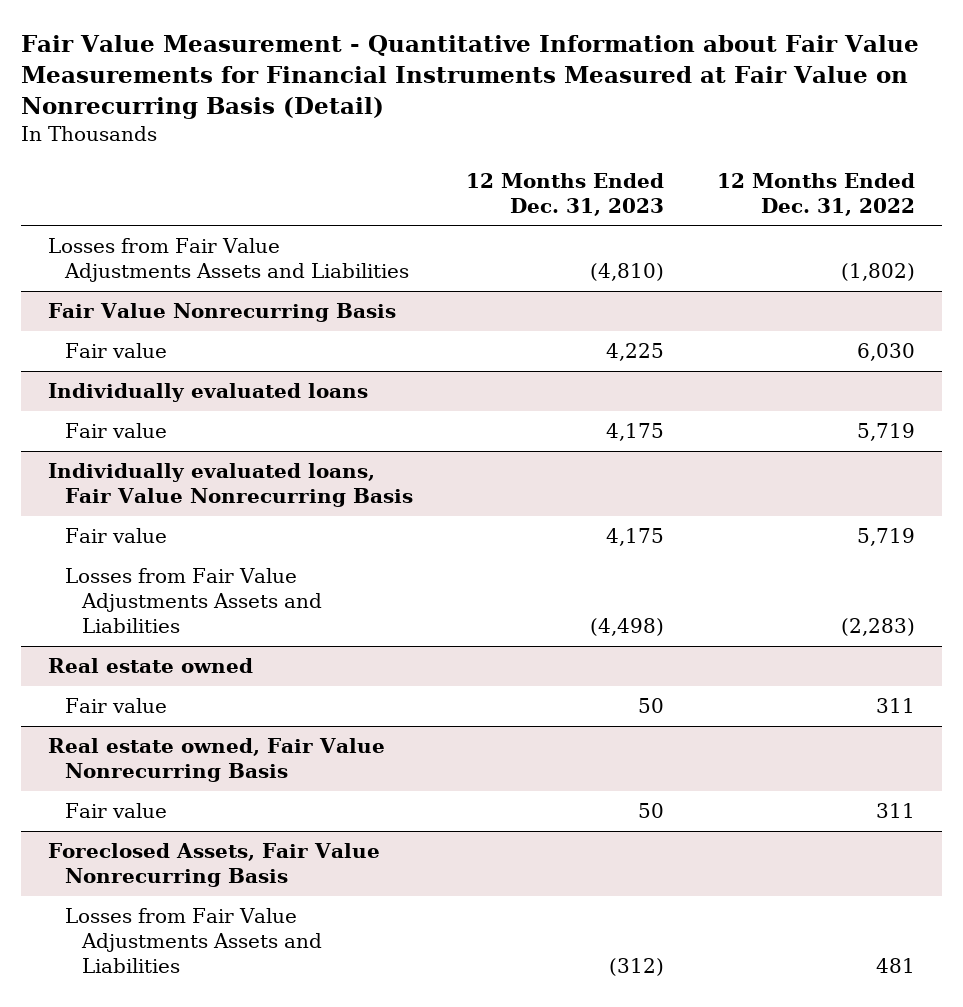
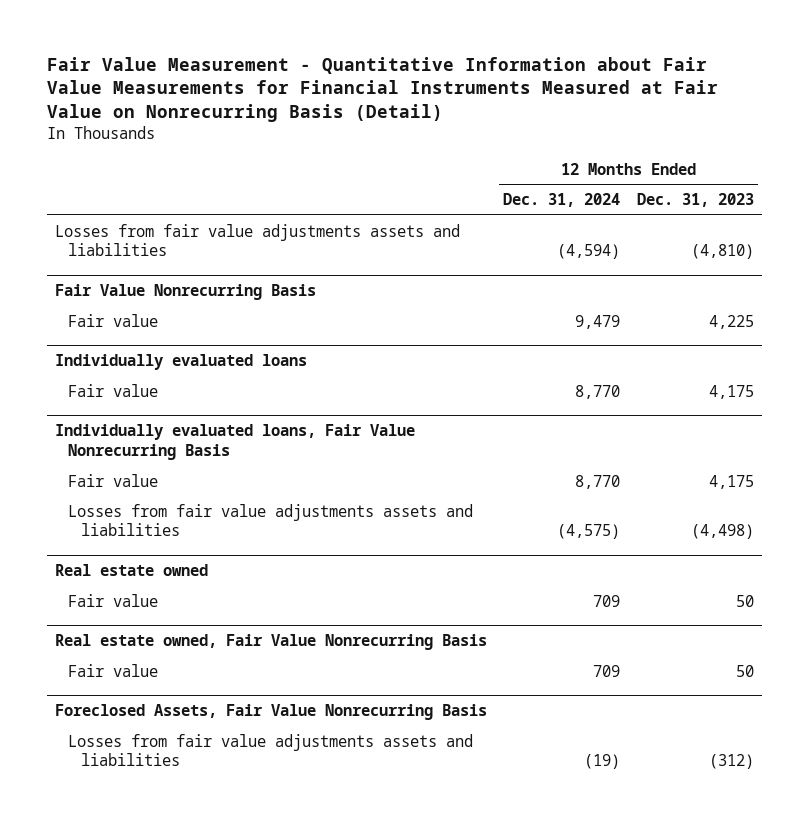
- | 12 Months Ended Dec. 31, 2023 | 12 Months Ended Dec. 31, 2022
+ | 12 Months Ended Dec. 31, 2024 | 12 Months Ended Dec. 31, 2023
- Losses from Fair Value Adjustments Assets and Liabilities | (4,810) | (1,802)
+ Losses from fair value adjustments assets and liabilities | (4,594) | (4,810)
@ Individually evaluated loans, Fair Value Nonrecurring Basis
- Losses from Fair Value Adjustments Assets and Liabilities | (4,498) | (2,283)
+ Losses from fair value adjustments assets and liabilities | (4,575) | (4,498)
@ Foreclosed Assets, Fair Value Nonrecurring Basis
- Losses from Fair Value Adjustments Assets and Liabilities | (312) | 481
+ Losses from fair value adjustments assets and liabilities | (19) | (312)

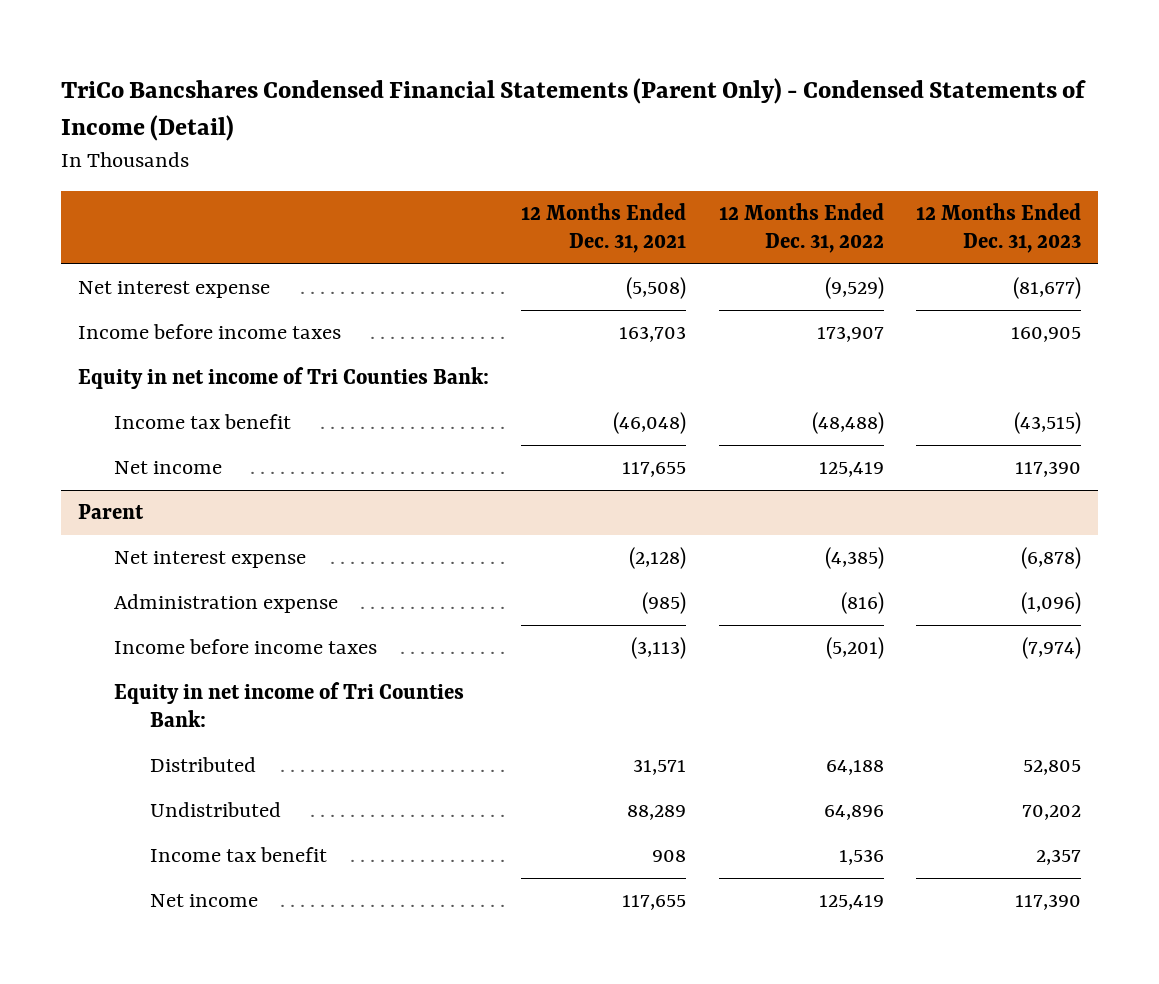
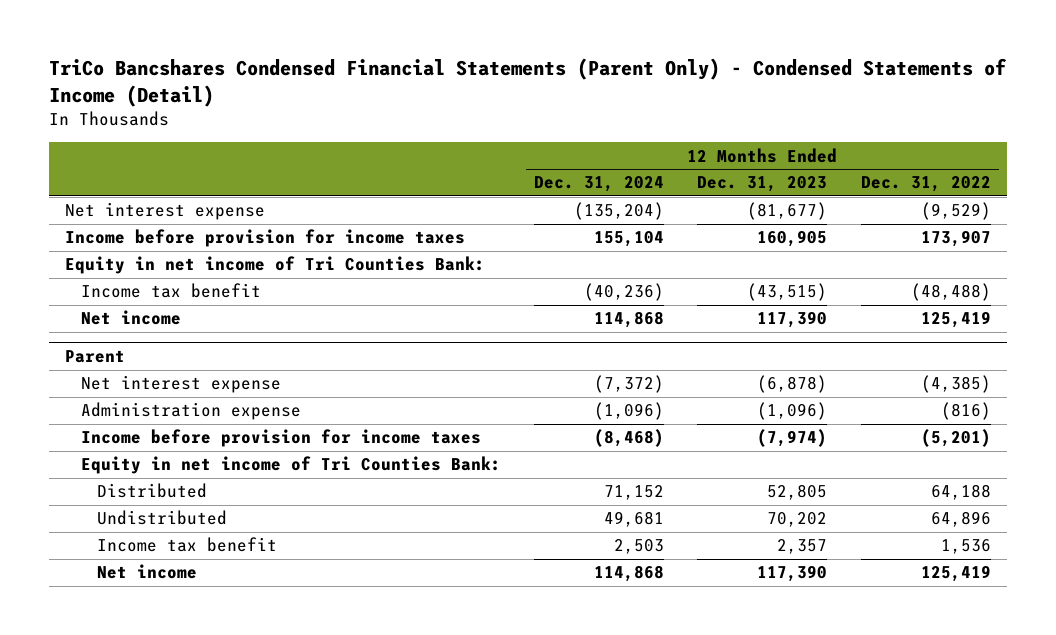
- | 12 Months Ended Dec. 31, 2021 | 12 Months Ended Dec. 31, 2022 | 12 Months Ended Dec. 31, 2023
+ | 12 Months Ended Dec. 31, 2024 | 12 Months Ended Dec. 31, 2023 | 12 Months Ended Dec. 31, 2022
- Income before income taxes | 163,703 | 173,907 | 160,905
+ Income before provision for income taxes | 155,104 | 160,905 | 173,907
@ Parent
- Income before income taxes | (3,113) | (5,201) | (7,974)
+ Income before provision for income taxes | (8,468) | (7,974) | (5,201)

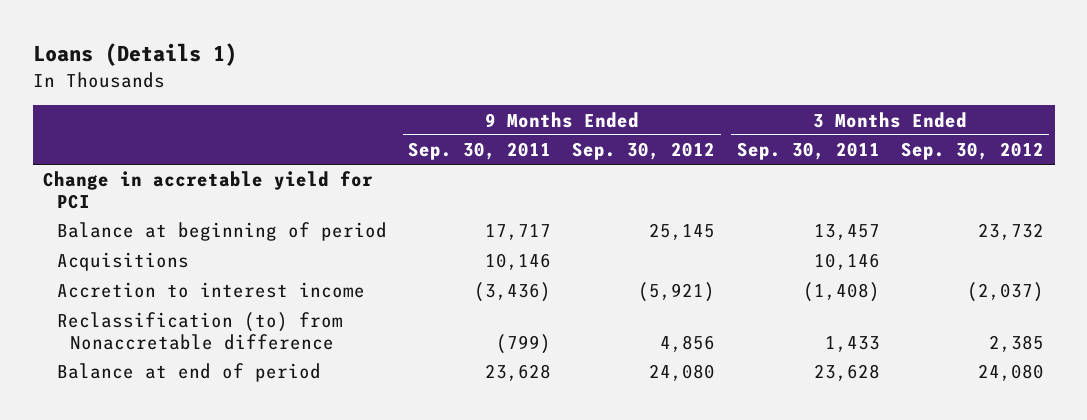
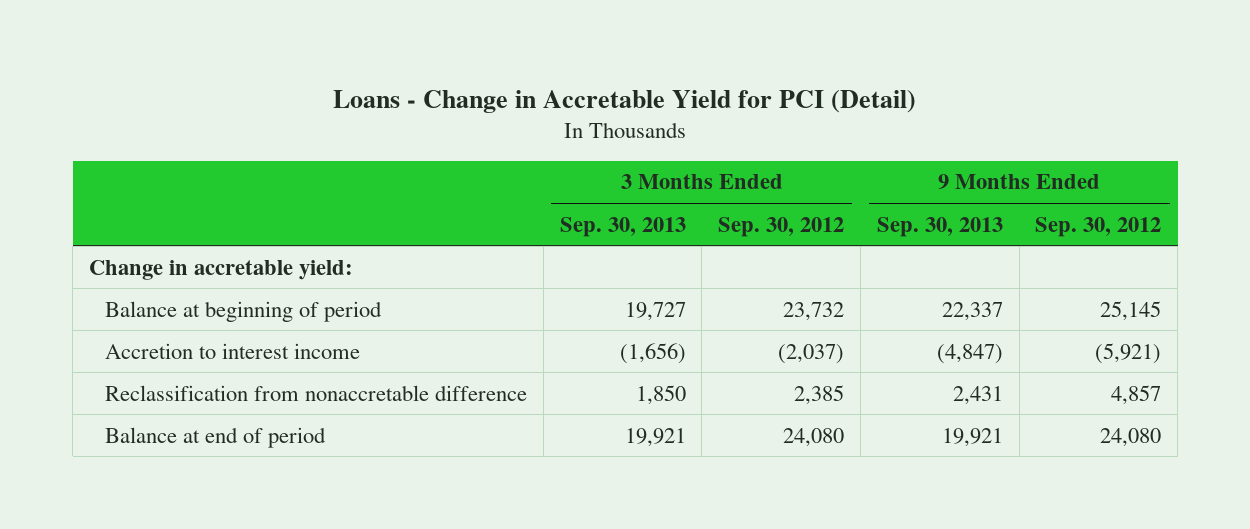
- Loans (Details 1)
+ Loans - Change in Accretable Yield for PCI (Detail)
- | 9 Months Ended Sep. 30, 2011 | 9 Months Ended Sep. 30, 2012 | 3 Months Ended Sep. 30, 2011 | 3 Months Ended Sep. 30, 2012
+ | 3 Months Ended Sep. 30, 2013 | 3 Months Ended Sep. 30, 2012 | 9 Months Ended Sep. 30, 2013 | 9 Months Ended Sep. 30, 2012
- Change in accretable yield for PCI
+ Change in accretable yield:
- Acquisitions | 10,146 | | 10,146 |
- Reclassification (to) from Nonaccretable difference | (799) | 4,856 | 1,433 | 2,385
+ Reclassification from nonaccretable difference | 1,850 | 2,385 | 2,431 | 4,857

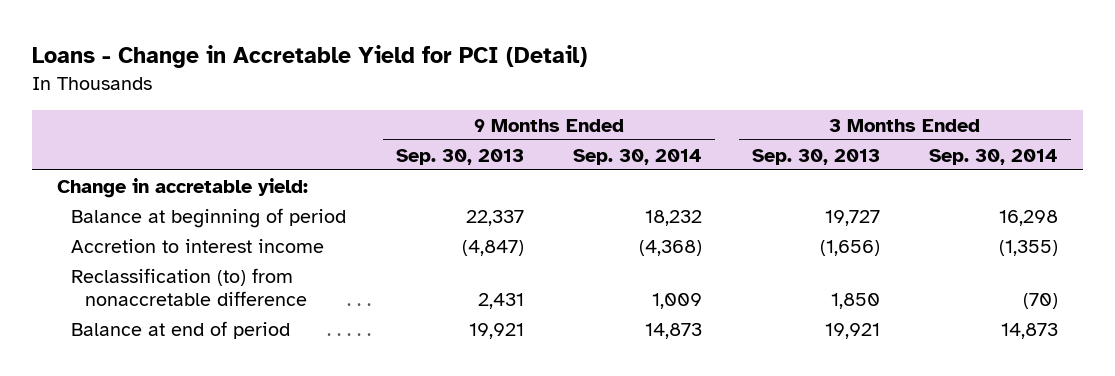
- | 3 Months Ended Sep. 30, 2013 | 3 Months Ended Sep. 30, 2012 | 9 Months Ended Sep. 30, 2013 | 9 Months Ended Sep. 30, 2012
+ | 9 Months Ended Sep. 30, 2013 | 9 Months Ended Sep. 30, 2014 | 3 Months Ended Sep. 30, 2013 | 3 Months Ended Sep. 30, 2014
- Reclassification from nonaccretable difference | 1,850 | 2,385 | 2,431 | 4,857
+ Reclassification (to) from nonaccretable difference | 2,431 | 1,009 | 1,850 | (70)

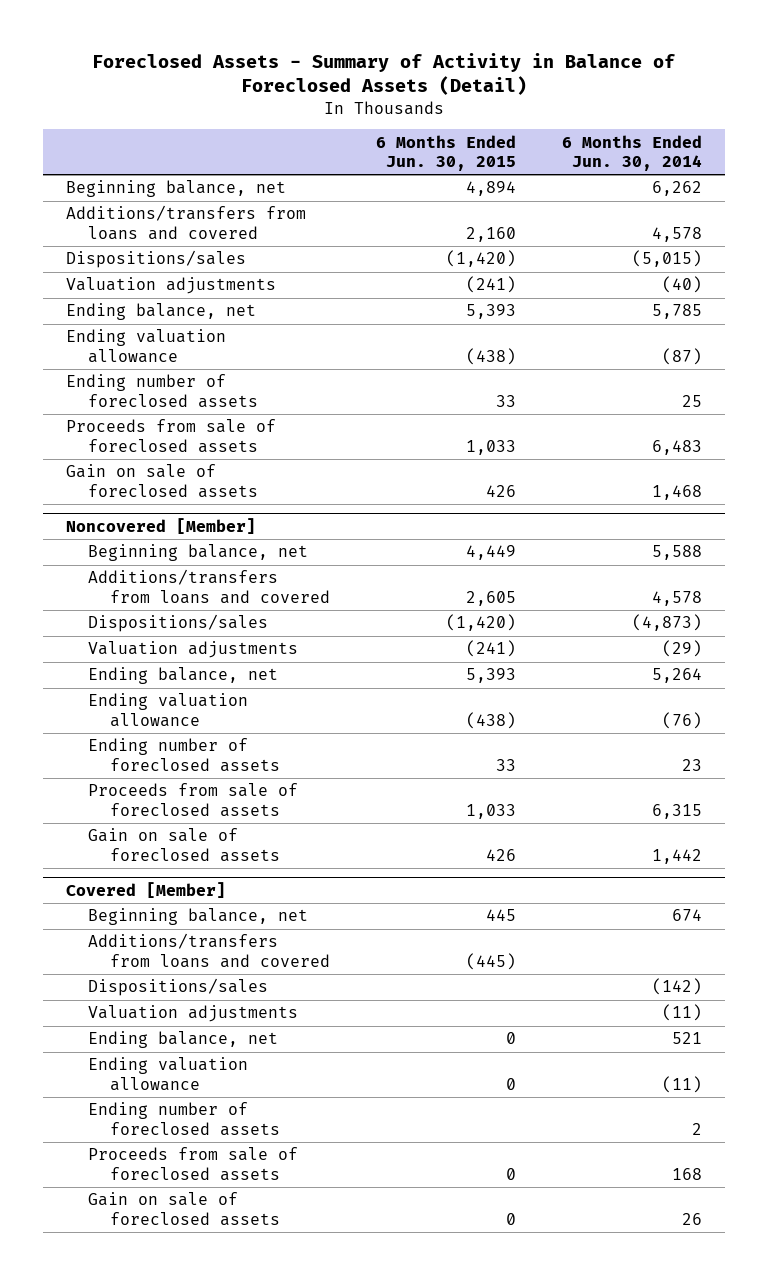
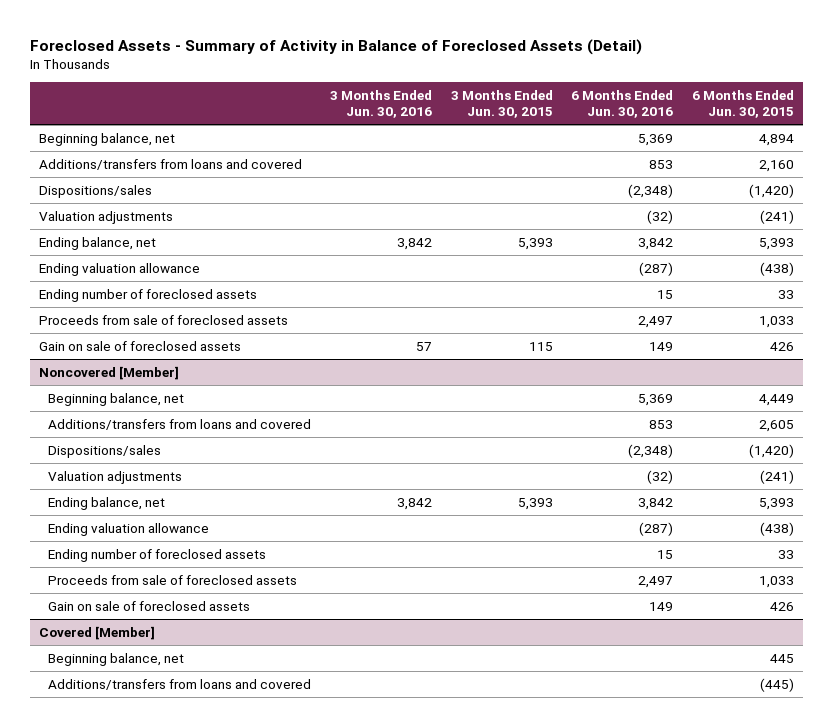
- | 6 Months Ended Jun. 30, 2015 | 6 Months Ended Jun. 30, 2014
+ | 3 Months Ended Jun. 30, 2016 | 3 Months Ended Jun. 30, 2015 | 6 Months Ended Jun. 30, 2016 | 6 Months Ended Jun. 30, 2015
@ Covered [Member]
- Dispositions/sales | | (142)
- Valuation adjustments | | (11)
- Ending balance, net | 0 | 521
- Ending valuation allowance | 0 | (11)
- Ending number of foreclosed assets | | 2
- Proceeds from sale of foreclosed assets | 0 | 168
- Gain on sale of foreclosed assets | 0 | 26

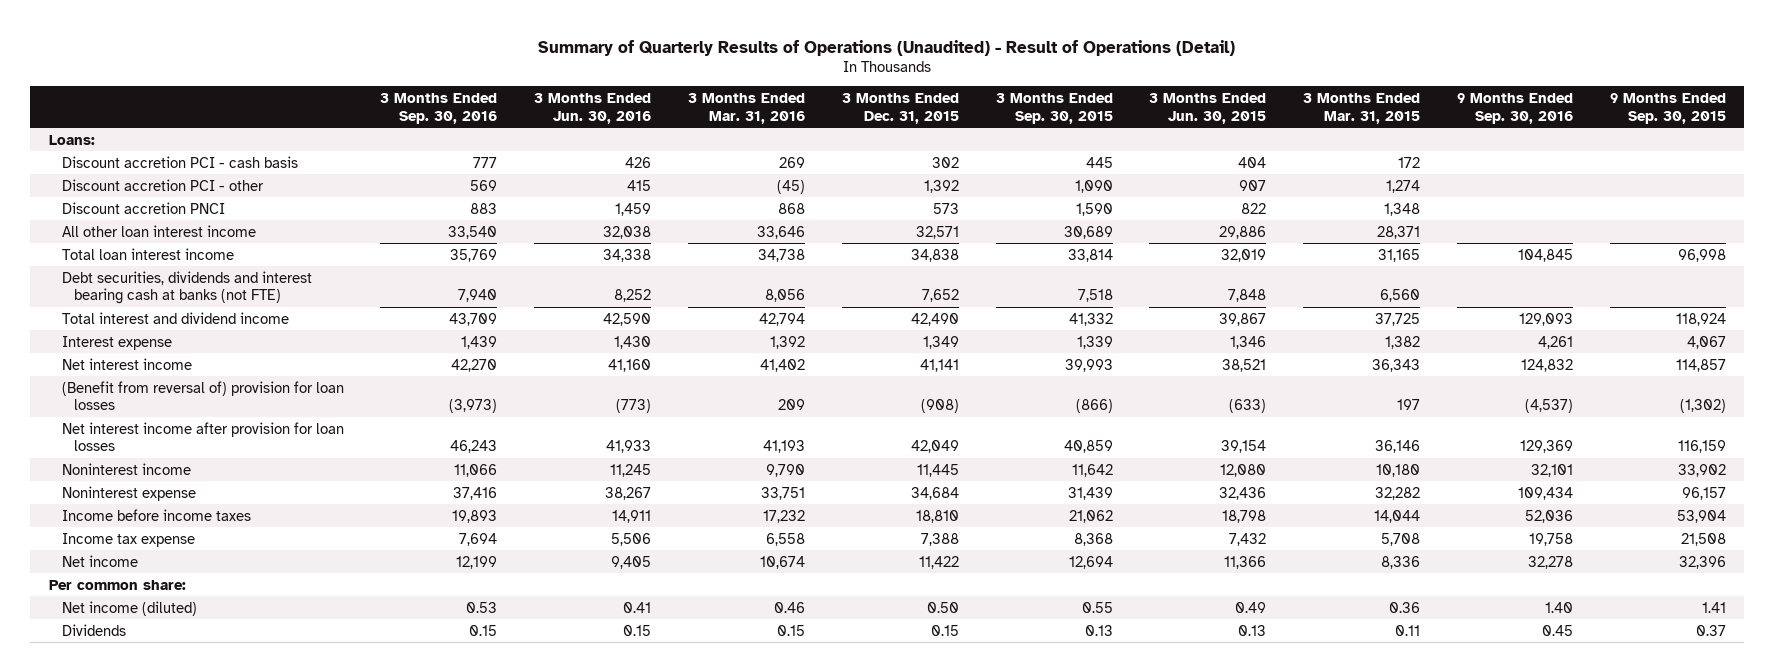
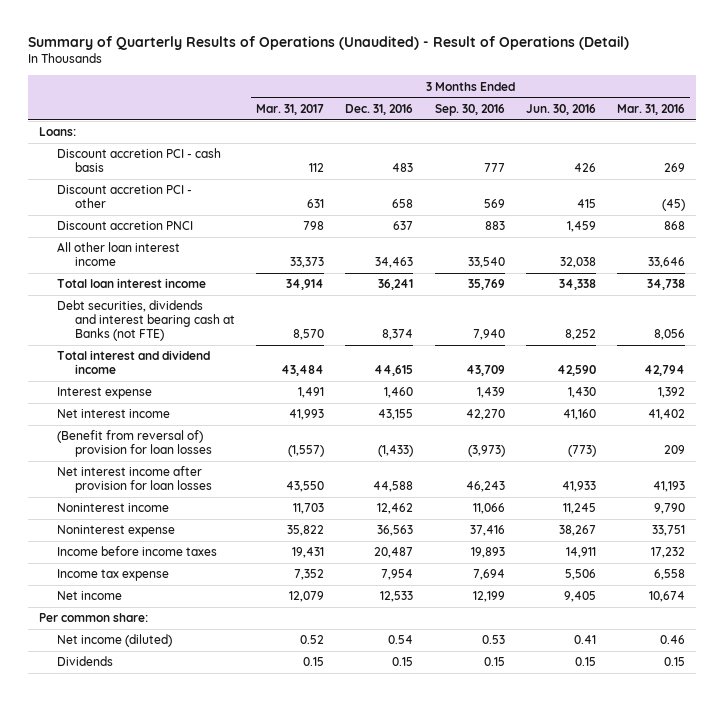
- | 3 Months Ended Sep. 30, 2016 | 3 Months Ended Jun. 30, 2016 | 3 Months Ended Mar. 31, 2016 | 3 Months Ended Dec. 31, 2015 | 3 Months Ended Sep. 30, 2015 | 3 Months Ended Jun. 30, 2015 | 3 Months Ended Mar. 31, 2015 | 9 Months Ended Sep. 30, 2016 | 9 Months Ended Sep. 30, 2015
+ | 3 Months Ended Mar. 31, 2017 | 3 Months Ended Dec. 31, 2016 | 3 Months Ended Sep. 30, 2016 | 3 Months Ended Jun. 30, 2016 | 3 Months Ended Mar. 31, 2016
- Debt securities, dividends and interest bearing cash at banks (not FTE) | 7,940 | 8,252 | 8,056 | 7,652 | 7,518 | 7,848 | 6,560 | |
+ Debt securities, dividends and interest bearing cash at Banks (not FTE) | 8,570 | 8,374 | 7,940 | 8,252 | 8,056

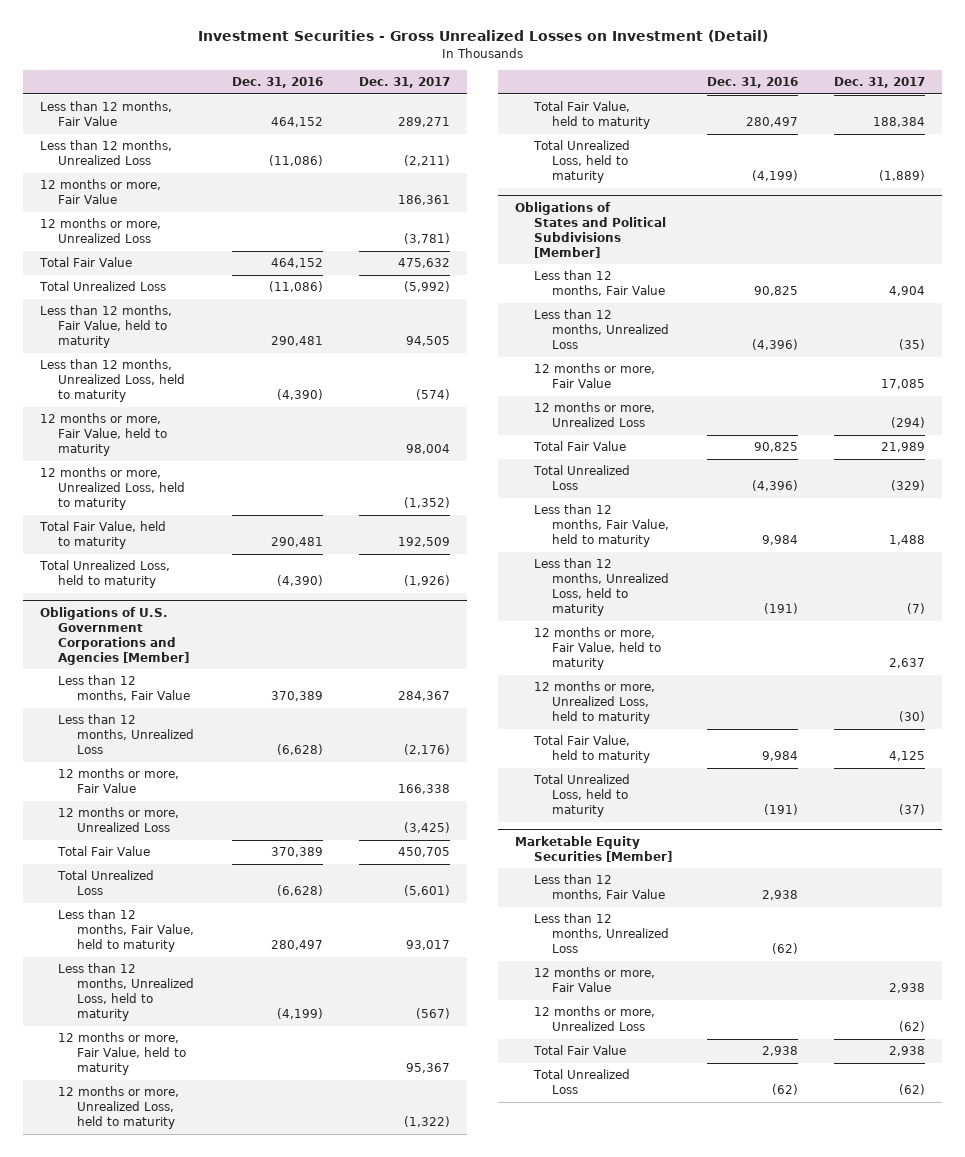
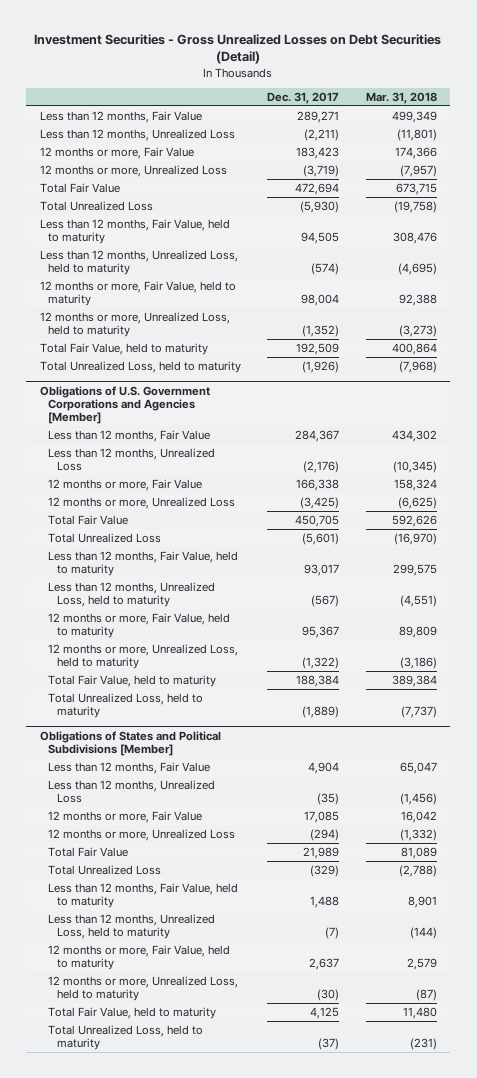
- Investment Securities - Gross Unrealized Losses on Investment (Detail)
+ Investment Securities - Gross Unrealized Losses on Debt Securities (Detail)
- | Dec. 31, 2016 | Dec. 31, 2017
+ | Dec. 31, 2017 | Mar. 31, 2018
- 12 months or more, Fair Value | | 186,361
- 12 months or more, Unrealized Loss | | (3,781)
- Total Fair Value | 464,152 | 475,632
- Total Unrealized Loss | (11,086) | (5,992)
+ 12 months or more, Fair Value | 183,423 | 174,366
+ 12 months or more, Unrealized Loss | (3,719) | (7,957)
+ Total Fair Value | 472,694 | 673,715
+ Total Unrealized Loss | (5,930) | (19,758)
- Marketable Equity Securities [Member]
- Less than 12 months, Fair Value | 2,938 |
- Less than 12 months, Unrealized Loss | (62) |
- 12 months or more, Fair Value | | 2,938
- 12 months or more, Unrealized Loss | | (62)
- Total Fair Value | 2,938 | 2,938
- Total Unrealized Loss | (62) | (62)

